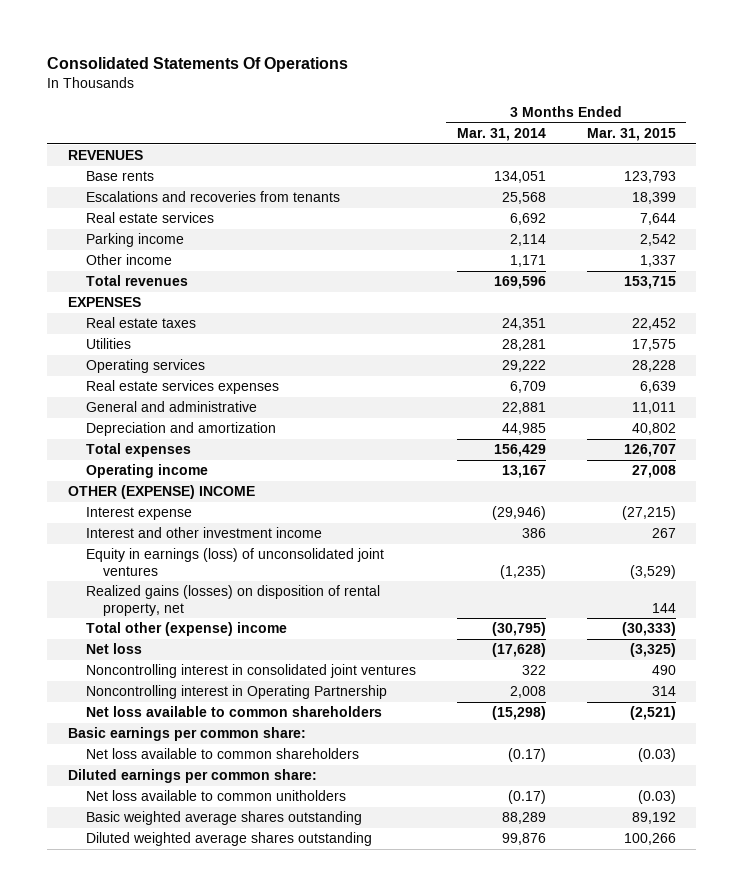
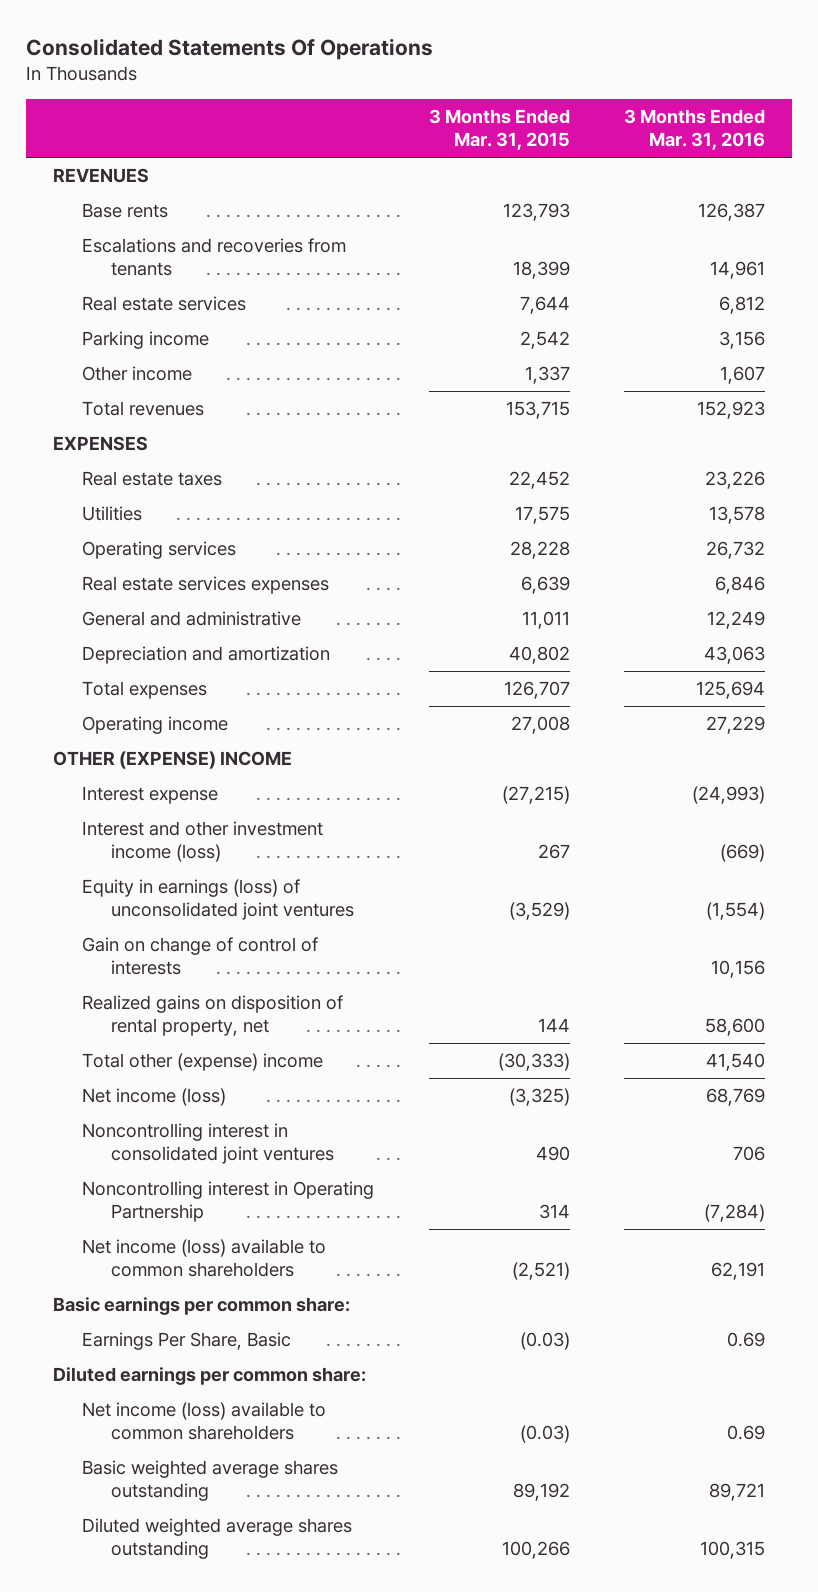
- | 3 Months Ended Mar. 31, 2014 | 3 Months Ended Mar. 31, 2015
+ | 3 Months Ended Mar. 31, 2015 | 3 Months Ended Mar. 31, 2016
- Interest and other investment income | 386 | 267
+ Interest and other investment income (loss) | 267 | (669)
- Realized gains (losses) on disposition of rental property, net | | 144
+ Gain on change of control of interests | | 10,156
+ Realized gains on disposition of rental property, net | 144 | 58,600
- Net loss | (17,628) | (3,325)
+ Net income (loss) | (3,325) | 68,769
- Net loss available to common shareholders | (15,298) | (2,521)
+ Net income (loss) available to common shareholders | (2,521) | 62,191
- Net loss available to common shareholders | (0.17) | (0.03)
+ Earnings Per Share, Basic | (0.03) | 0.69
- Net loss available to common unitholders | (0.17) | (0.03)
+ Net income (loss) available to common shareholders | (0.03) | 0.69

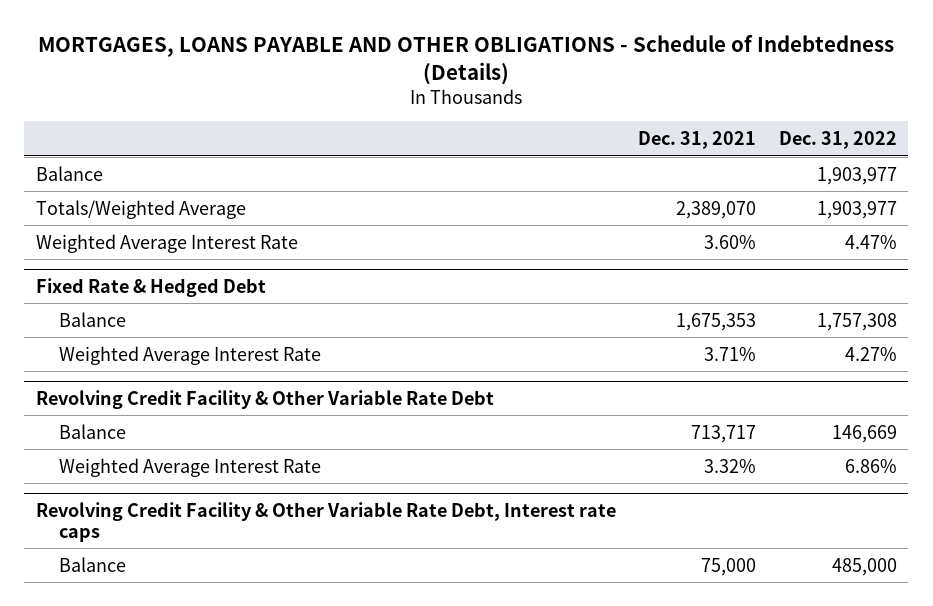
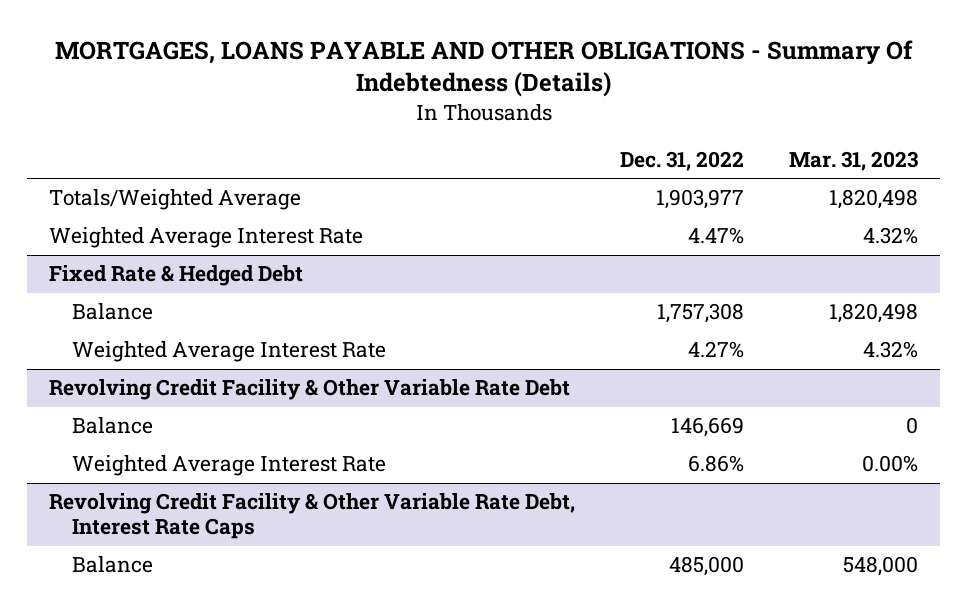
- MORTGAGES, LOANS PAYABLE AND OTHER OBLIGATIONS - Schedule of Indebtedness (Details)
+ MORTGAGES, LOANS PAYABLE AND OTHER OBLIGATIONS - Summary Of Indebtedness (Details)
- | Dec. 31, 2021 | Dec. 31, 2022
+ | Dec. 31, 2022 | Mar. 31, 2023
- Balance | | 1,903,977
- Revolving Credit Facility & Other Variable Rate Debt, Interest rate caps
+ Revolving Credit Facility & Other Variable Rate Debt, Interest Rate Caps

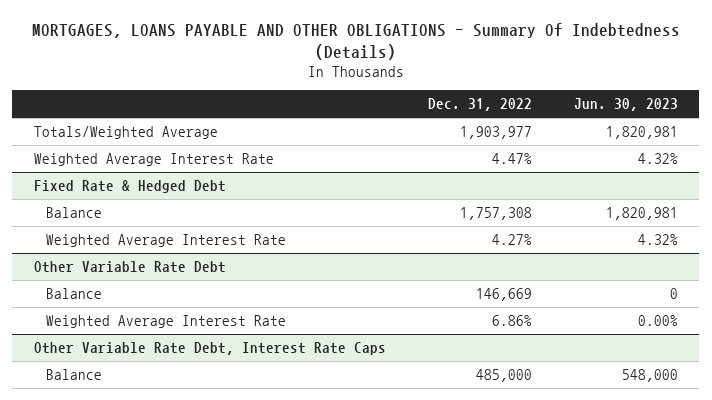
- | Dec. 31, 2022 | Mar. 31, 2023
+ | Dec. 31, 2022 | Jun. 30, 2023
- Revolving Credit Facility & Other Variable Rate Debt
+ Other Variable Rate Debt
- Revolving Credit Facility & Other Variable Rate Debt, Interest Rate Caps
+ Other Variable Rate Debt, Interest Rate Caps

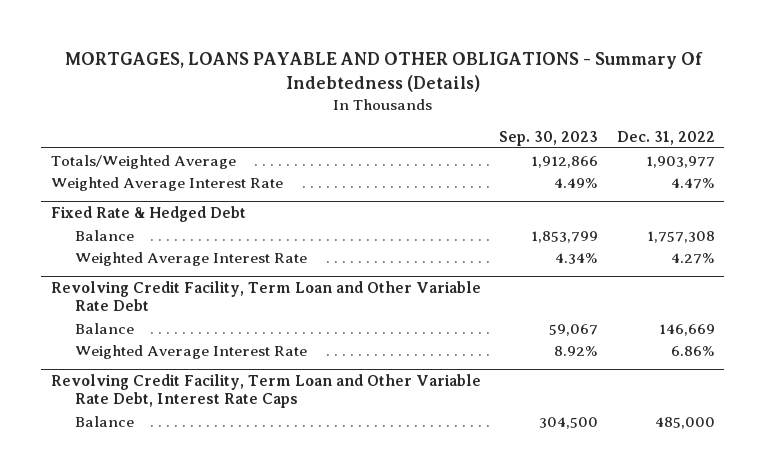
- | Dec. 31, 2022 | Jun. 30, 2023
+ | Sep. 30, 2023 | Dec. 31, 2022
- Other Variable Rate Debt
+ Revolving Credit Facility, Term Loan and Other Variable Rate Debt
- Other Variable Rate Debt, Interest Rate Caps
+ Revolving Credit Facility, Term Loan and Other Variable Rate Debt, Interest Rate Caps

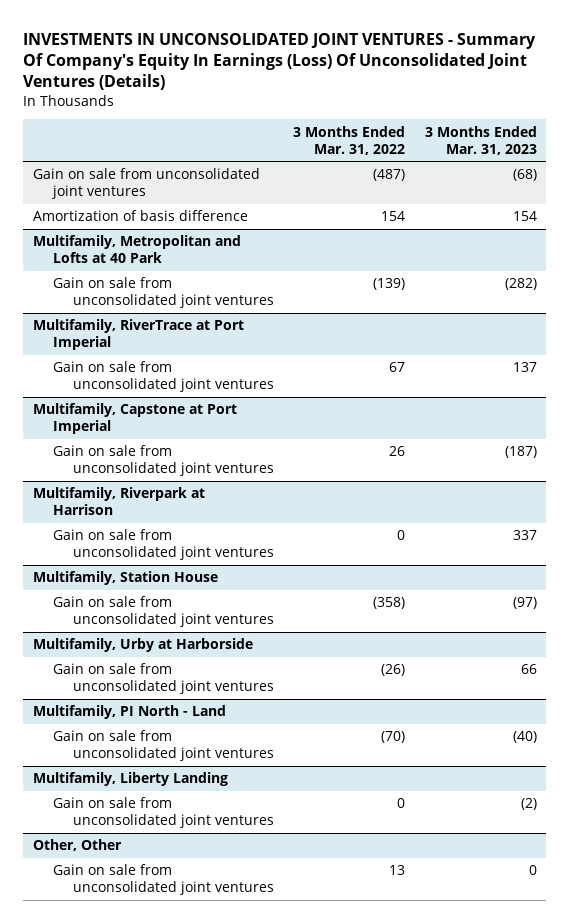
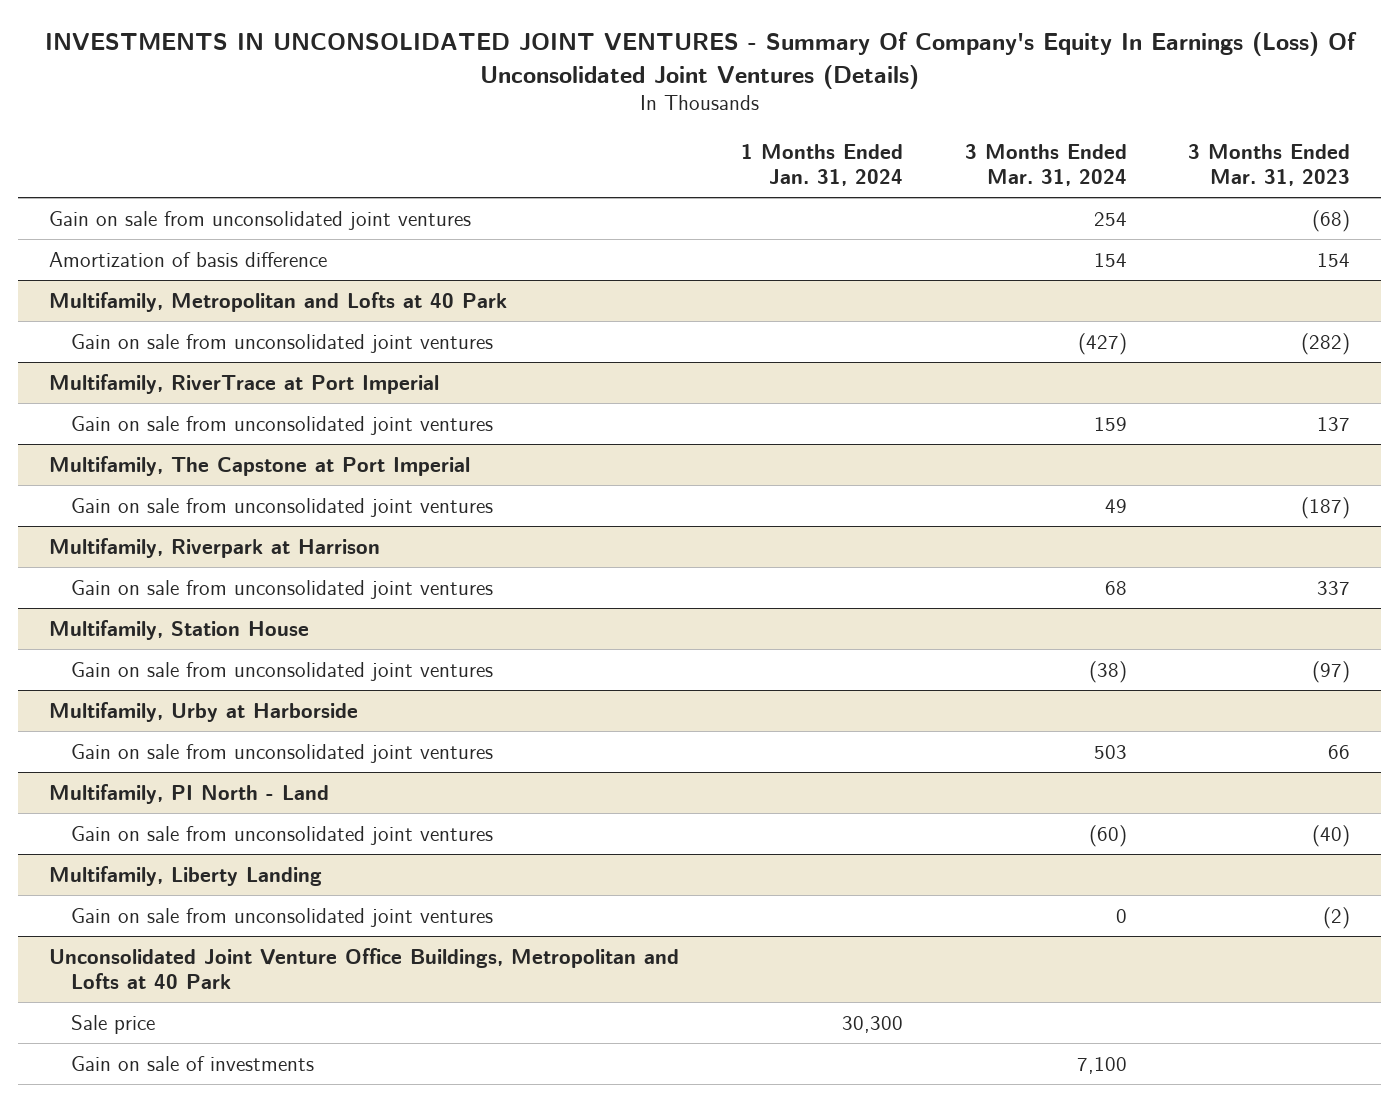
- | 3 Months Ended Mar. 31, 2022 | 3 Months Ended Mar. 31, 2023
+ | 1 Months Ended Jan. 31, 2024 | 3 Months Ended Mar. 31, 2024 | 3 Months Ended Mar. 31, 2023
- Multifamily, Capstone at Port Imperial
+ Multifamily, The Capstone at Port Imperial
- Other, Other
- Gain on sale from unconsolidated joint ventures | 13 | 0
+ Unconsolidated Joint Venture Office Buildings, Metropolitan and Lofts at 40 Park
+ Sale price | 30,300 | |
+ Gain on sale of investments | | 7,100 |

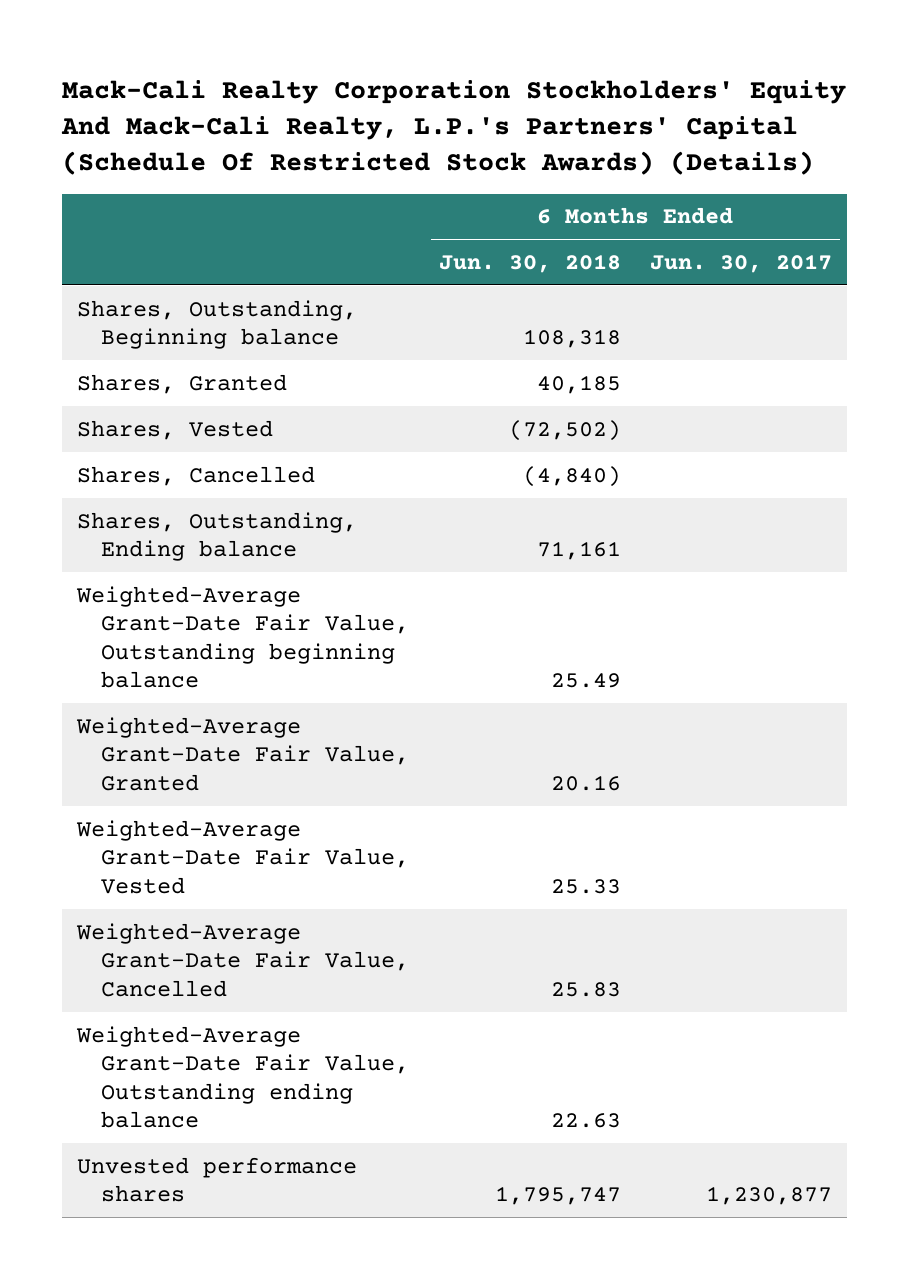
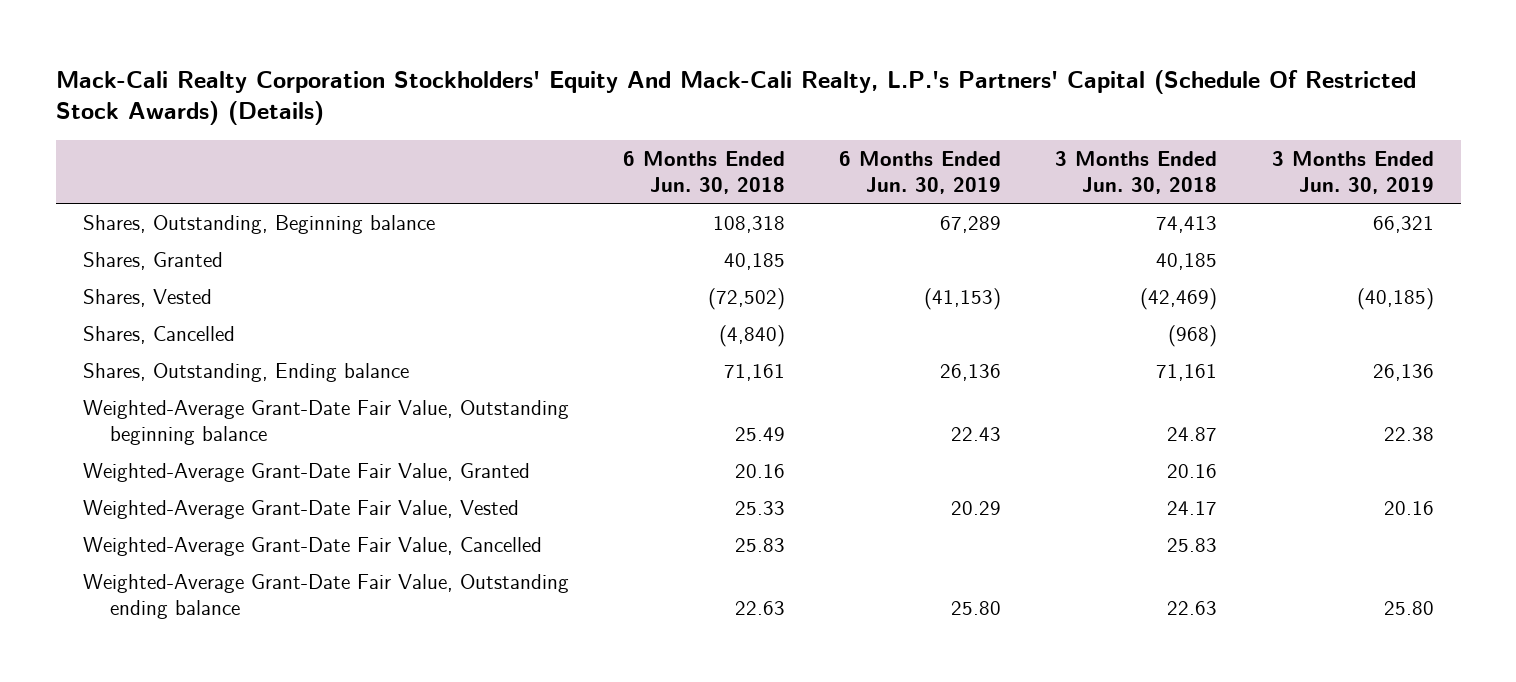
- | 6 Months Ended Jun. 30, 2018 | 6 Months Ended Jun. 30, 2017
+ | 6 Months Ended Jun. 30, 2018 | 6 Months Ended Jun. 30, 2019 | 3 Months Ended Jun. 30, 2018 | 3 Months Ended Jun. 30, 2019
- Unvested performance shares | 1,795,747 | 1,230,877

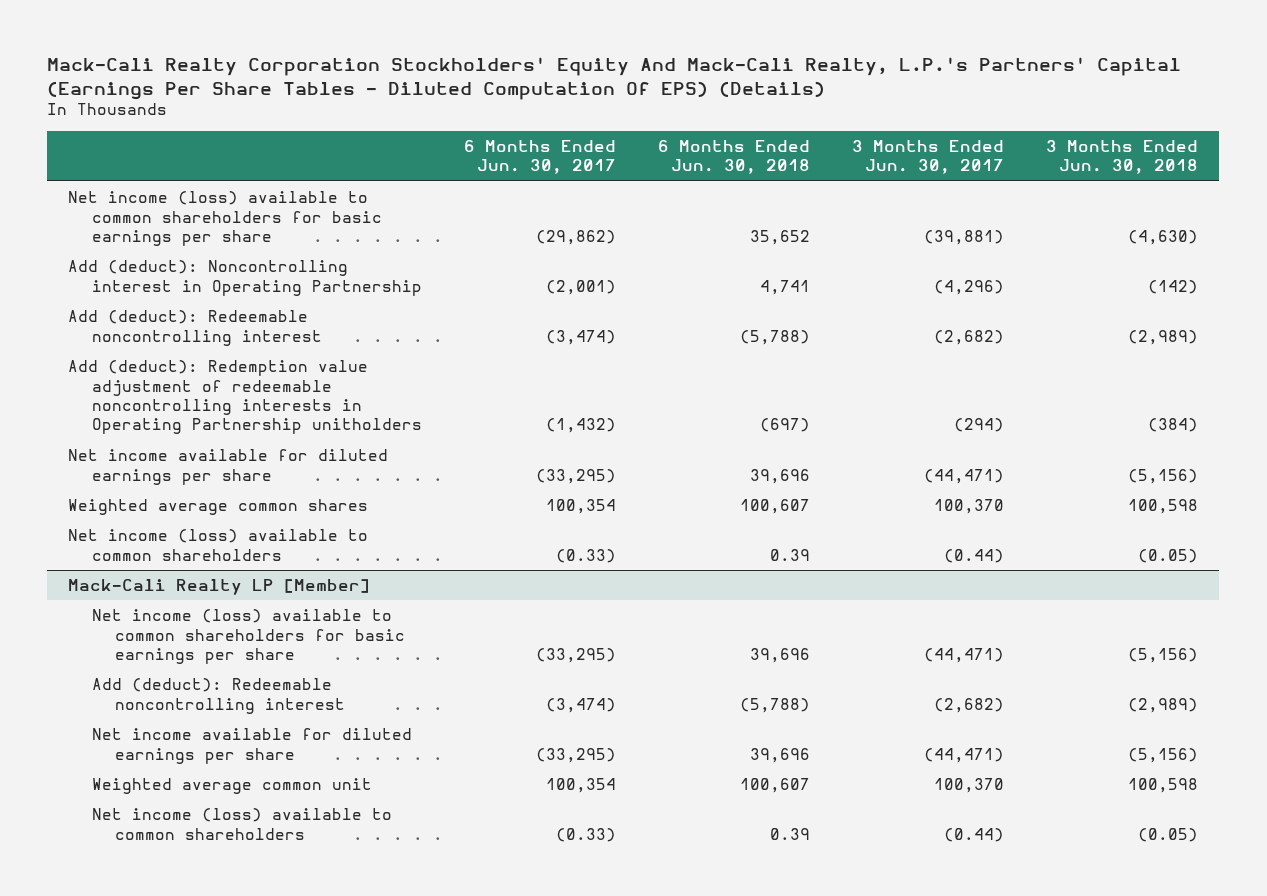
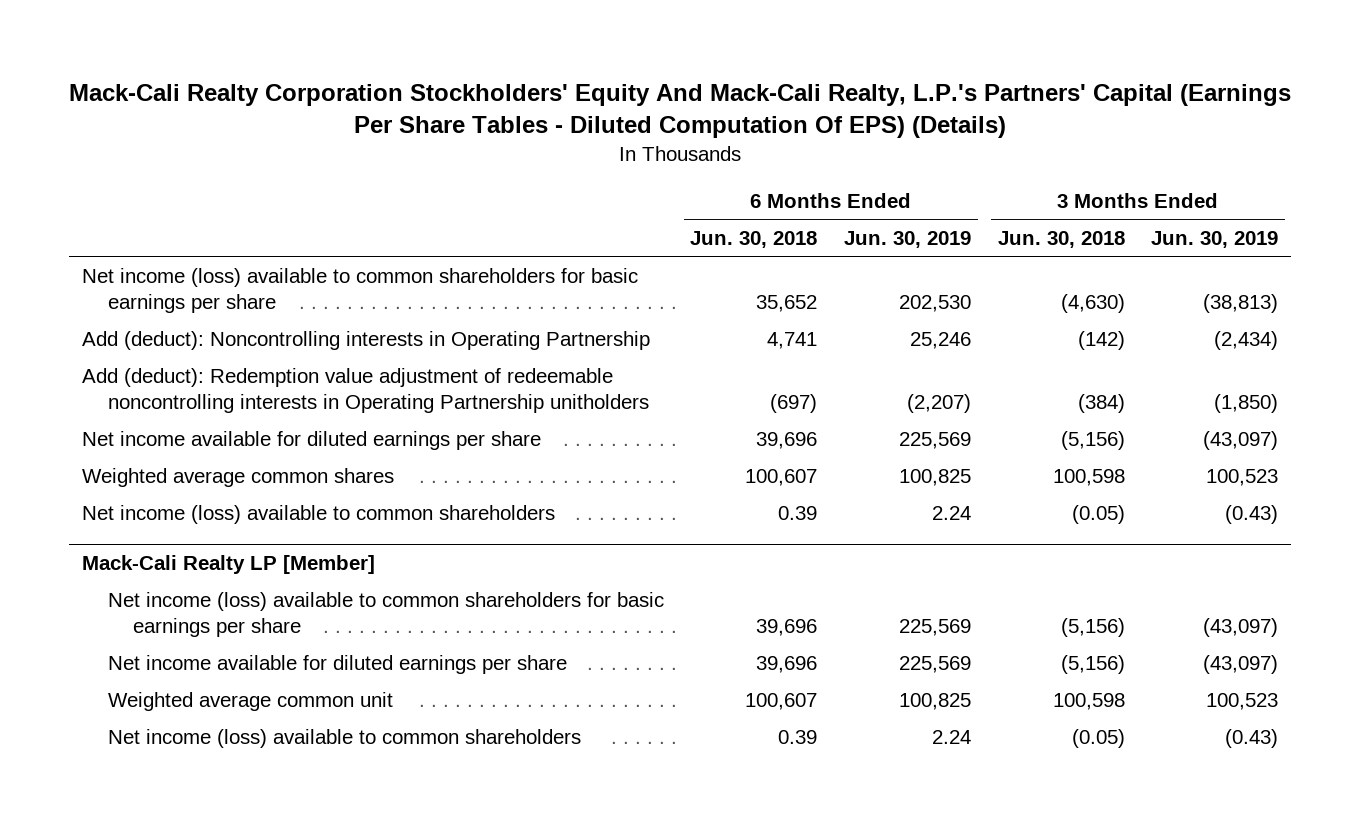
- | 6 Months Ended Jun. 30, 2017 | 6 Months Ended Jun. 30, 2018 | 3 Months Ended Jun. 30, 2017 | 3 Months Ended Jun. 30, 2018
+ | 6 Months Ended Jun. 30, 2018 | 6 Months Ended Jun. 30, 2019 | 3 Months Ended Jun. 30, 2018 | 3 Months Ended Jun. 30, 2019
- Add (deduct): Noncontrolling interest in Operating Partnership | (2,001) | 4,741 | (4,296) | (142)
- Add (deduct): Redeemable noncontrolling interest | (3,474) | (5,788) | (2,682) | (2,989)
+ Add (deduct): Noncontrolling interests in Operating Partnership | 4,741 | 25,246 | (142) | (2,434)
@ Mack-Cali Realty LP [Member]
- Add (deduct): Redeemable noncontrolling interest | (3,474) | (5,788) | (2,682) | (2,989)

